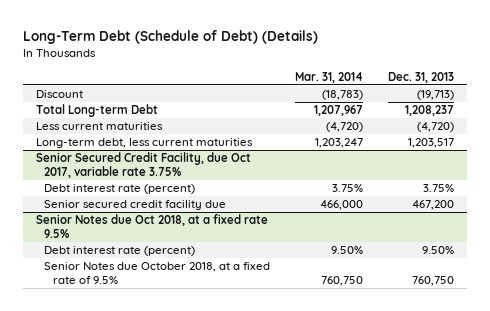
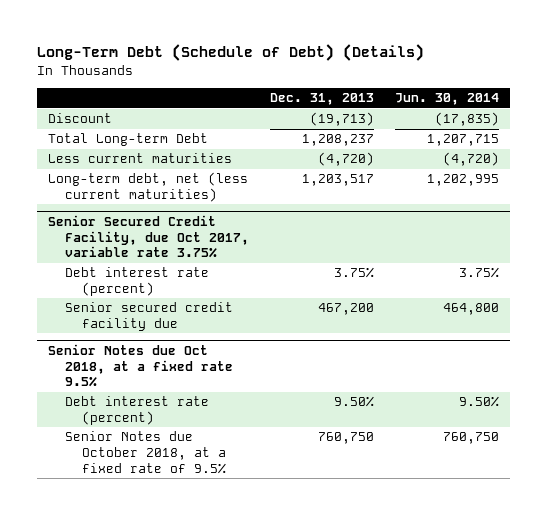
- | Mar. 31, 2014 | Dec. 31, 2013
+ | Dec. 31, 2013 | Jun. 30, 2014
- Long-term debt, less current maturities | 1,203,247 | 1,203,517
+ Long-term debt, net (less current maturities) | 1,203,517 | 1,202,995

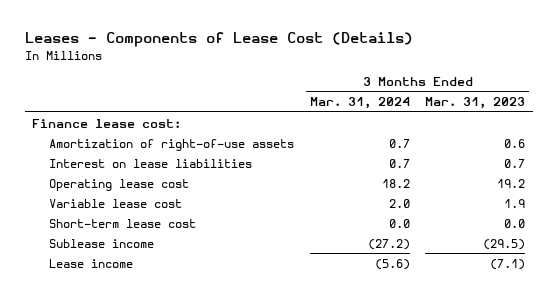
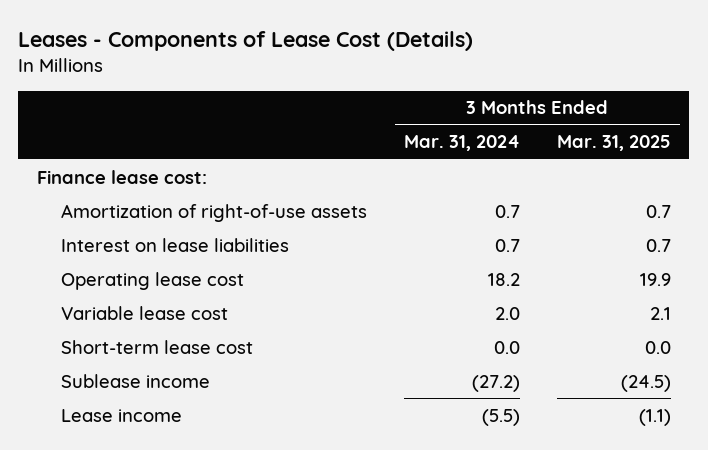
- | 3 Months Ended Mar. 31, 2024 | 3 Months Ended Mar. 31, 2023
+ | 3 Months Ended Mar. 31, 2024 | 3 Months Ended Mar. 31, 2025
- Lease income | (5.6) | (7.1)
+ Lease income | (5.5) | (1.1)

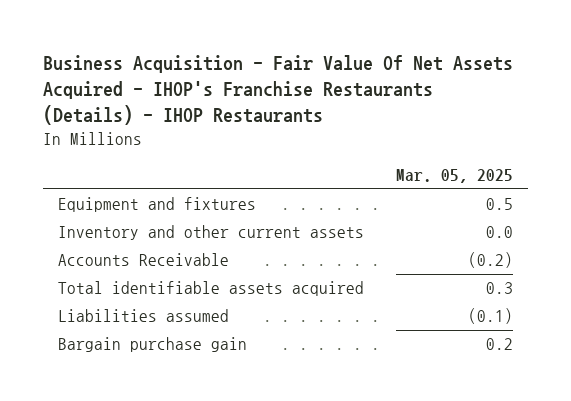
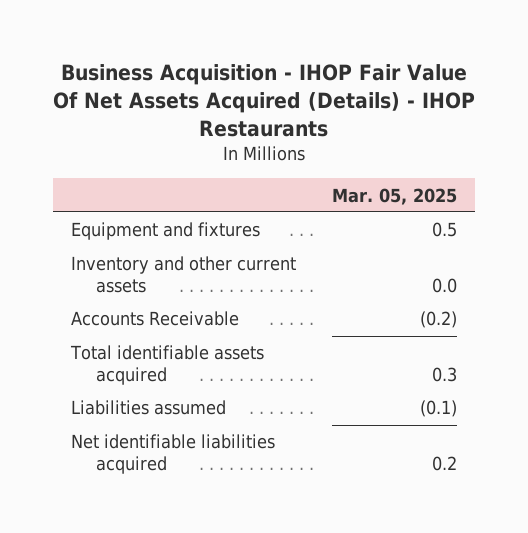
- Business Acquisition - Fair Value Of Net Assets Acquired - IHOP's Franchise Restaurants (Details) - IHOP Restaurants
+ Business Acquisition - IHOP Fair Value Of Net Assets Acquired (Details) - IHOP Restaurants
- Bargain purchase gain | 0.2
+ Net identifiable liabilities acquired | 0.2

